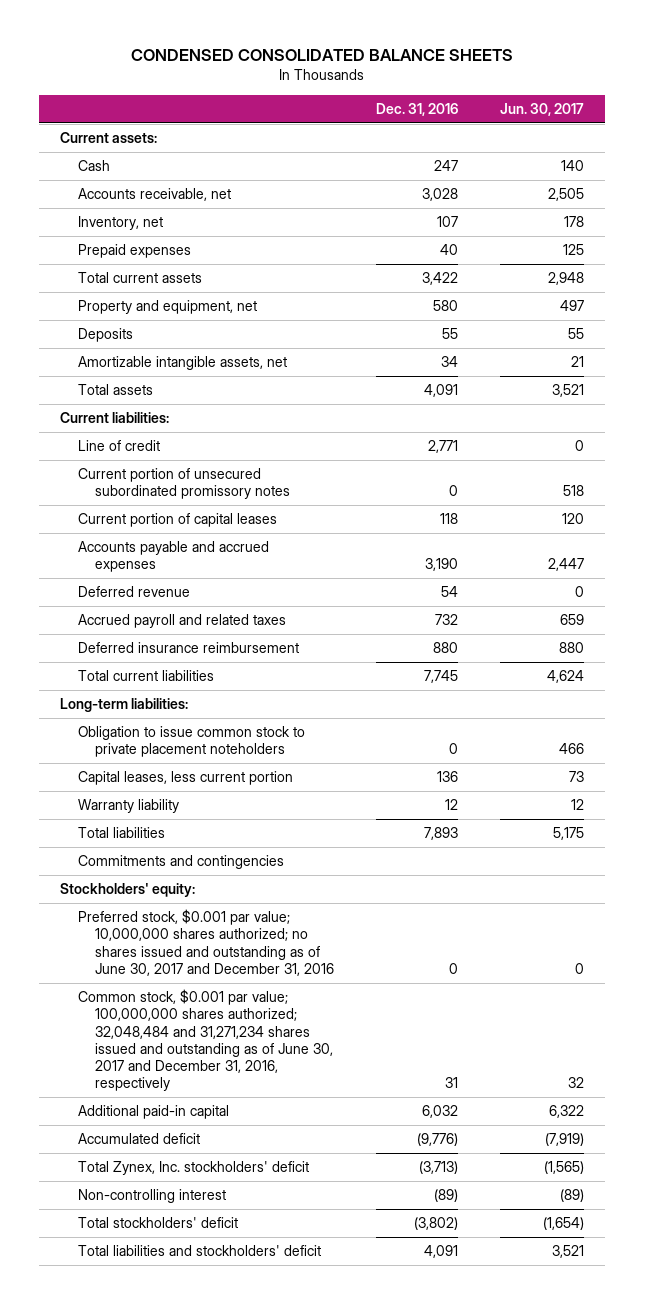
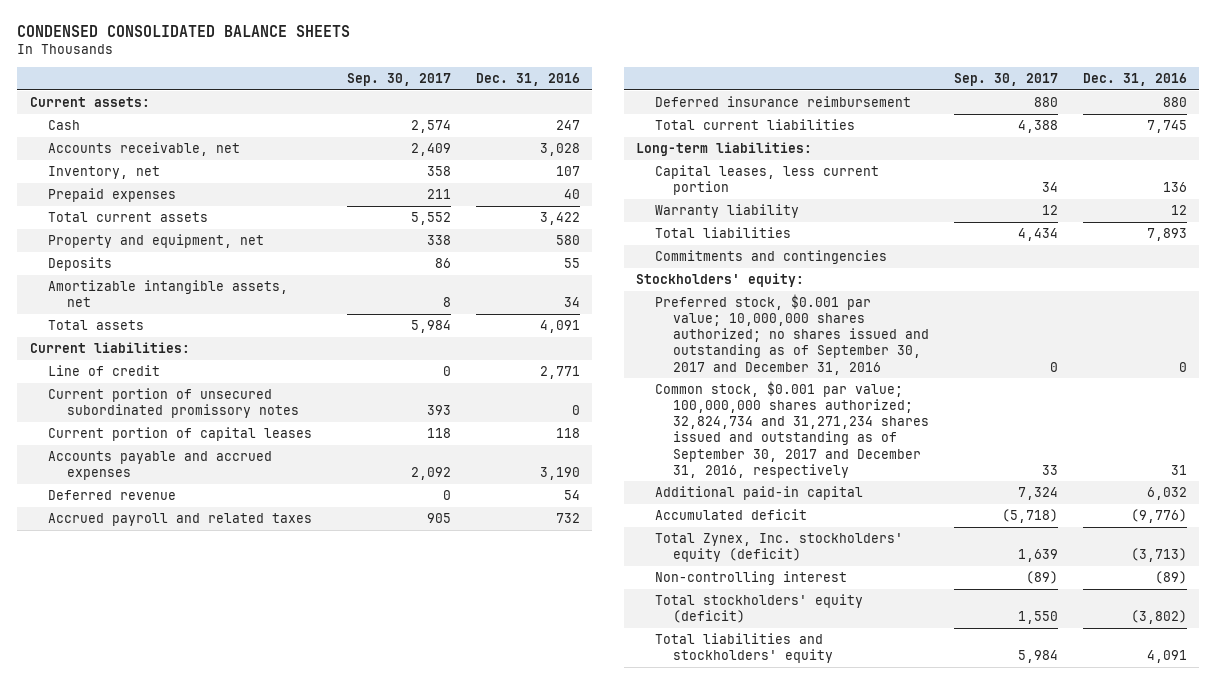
- | Dec. 31, 2016 | Jun. 30, 2017
+ | Sep. 30, 2017 | Dec. 31, 2016
- Obligation to issue common stock to private placement noteholders | 0 | 466
- Preferred stock, $0.001 par value; 10,000,000 shares authorized; no shares issued and outstanding as of June 30, 2017 and December 31, 2016 | 0 | 0
- Common stock, $0.001 par value; 100,000,000 shares authorized; 32,048,484 and 31,271,234 shares issued and outstanding as of June 30, 2017 and December 31, 2016, respectively | 31 | 32
+ Preferred stock, $0.001 par value; 10,000,000 shares authorized; no shares issued and outstanding as of September 30, 2017 and December 31, 2016 | 0 | 0
+ Common stock, $0.001 par value; 100,000,000 shares authorized; 32,824,734 and 31,271,234 shares issued and outstanding as of September 30, 2017 and December 31, 2016, respectively | 33 | 31
- Total Zynex, Inc. stockholders' deficit | (3,713) | (1,565)
+ Total Zynex, Inc. stockholders' equity (deficit) | 1,639 | (3,713)
- Total stockholders' deficit | (3,802) | (1,654)
- Total liabilities and stockholders' deficit | 4,091 | 3,521
+ Total stockholders' equity (deficit) | 1,550 | (3,802)
+ Total liabilities and stockholders' equity | 5,984 | 4,091

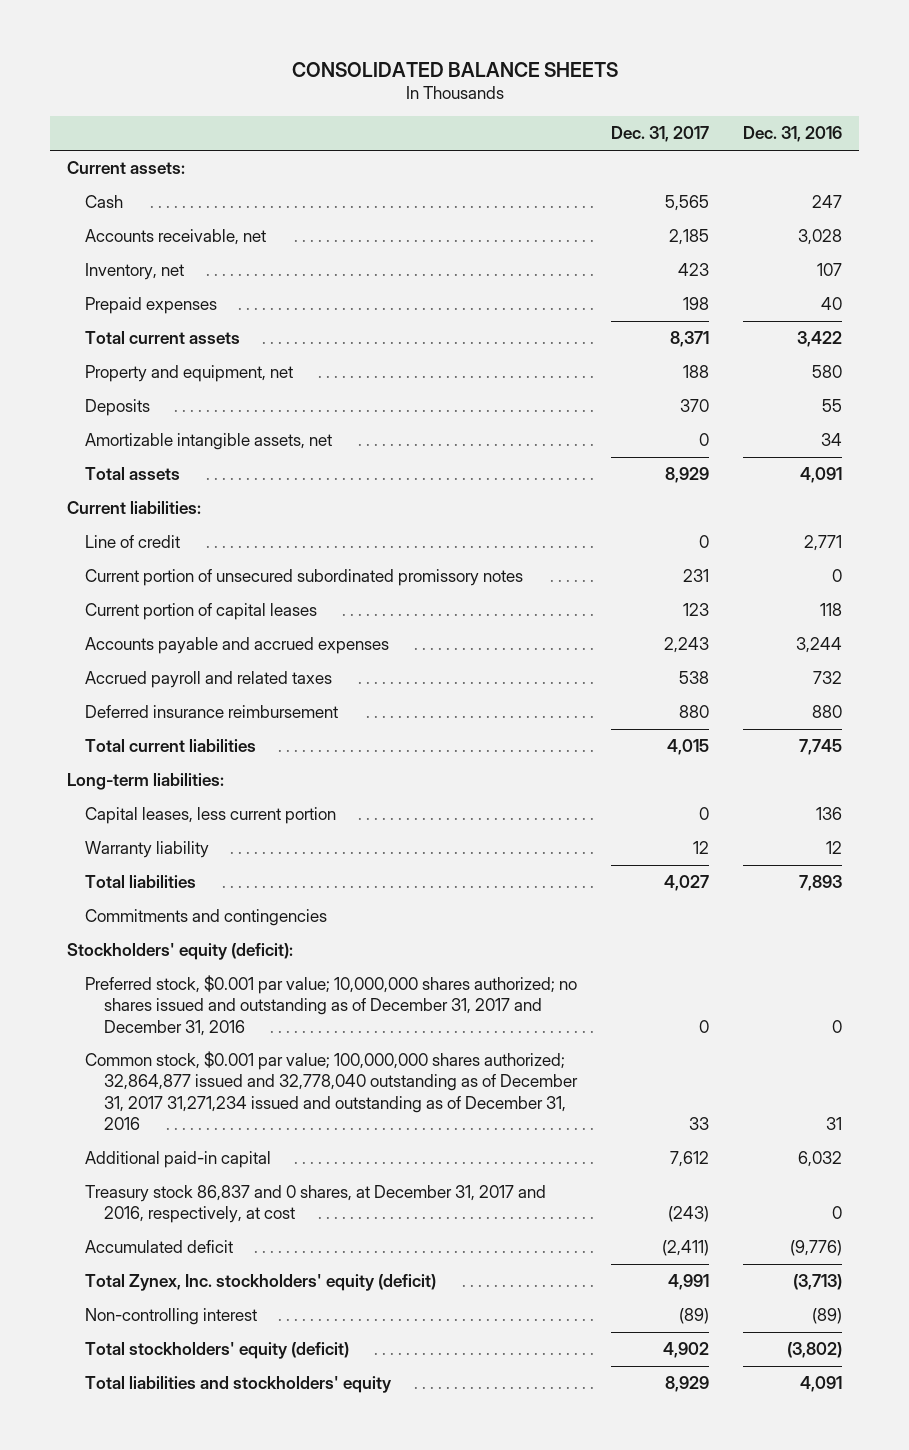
- CONDENSED CONSOLIDATED BALANCE SHEETS
+ CONSOLIDATED BALANCE SHEETS
- | Sep. 30, 2017 | Dec. 31, 2016
+ | Dec. 31, 2017 | Dec. 31, 2016
- Accounts payable and accrued expenses | 2,092 | 3,190
- Deferred revenue | 0 | 54
+ Accounts payable and accrued expenses | 2,243 | 3,244
- Stockholders' equity:
- Preferred stock, $0.001 par value; 10,000,000 shares authorized; no shares issued and outstanding as of September 30, 2017 and December 31, 2016 | 0 | 0
- Common stock, $0.001 par value; 100,000,000 shares authorized; 32,824,734 and 31,271,234 shares issued and outstanding as of September 30, 2017 and December 31, 2016, respectively | 33 | 31
+ Stockholders' equity (deficit):
+ Preferred stock, $0.001 par value; 10,000,000 shares authorized; no shares issued and outstanding as of December 31, 2017 and December 31, 2016 | 0 | 0
+ Common stock, $0.001 par value; 100,000,000 shares authorized; 32,864,877 issued and 32,778,040 outstanding as of December 31, 2017 31,271,234 issued and outstanding as of December 31, 2016 | 33 | 31
+ Treasury stock 86,837 and 0 shares, at December 31, 2017 and 2016, respectively, at cost | (243) | 0

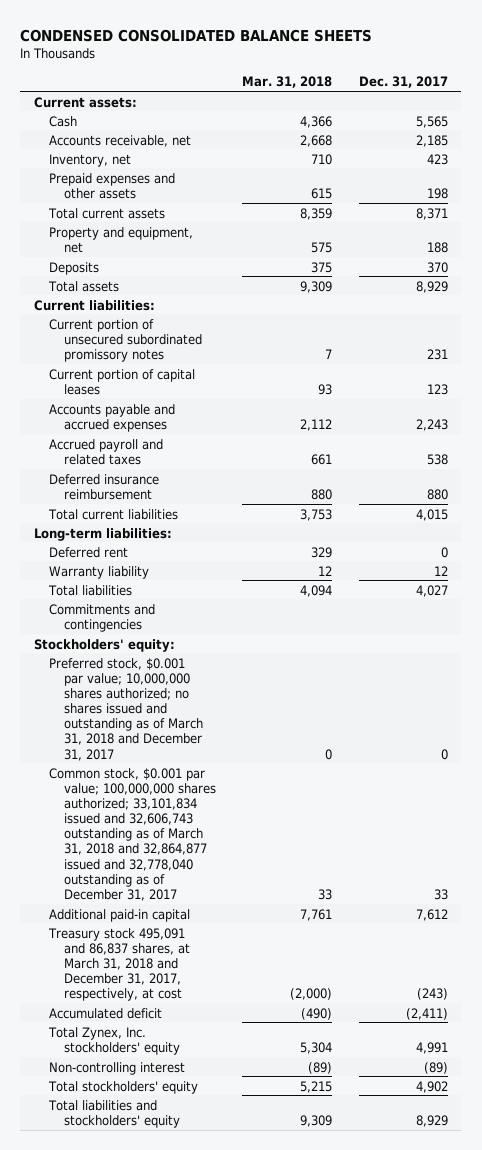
- CONSOLIDATED BALANCE SHEETS
+ CONDENSED CONSOLIDATED BALANCE SHEETS
- | Dec. 31, 2017 | Dec. 31, 2016
+ | Mar. 31, 2018 | Dec. 31, 2017
- Prepaid expenses | 198 | 40
+ Prepaid expenses and other assets | 615 | 198
- Amortizable intangible assets, net | 0 | 34
- Line of credit | 0 | 2,771
- Capital leases, less current portion | 0 | 136
+ Deferred rent | 329 | 0
- Stockholders' equity (deficit):
- Preferred stock, $0.001 par value; 10,000,000 shares authorized; no shares issued and outstanding as of December 31, 2017 and December 31, 2016 | 0 | 0
- Common stock, $0.001 par value; 100,000,000 shares authorized; 32,864,877 issued and 32,778,040 outstanding as of December 31, 2017 31,271,234 issued and outstanding as of December 31, 2016 | 33 | 31
+ Stockholders' equity:
+ Preferred stock, $0.001 par value; 10,000,000 shares authorized; no shares issued and outstanding as of March 31, 2018 and December 31, 2017 | 0 | 0
+ Common stock, $0.001 par value; 100,000,000 shares authorized; 33,101,834 issued and 32,606,743 outstanding as of March 31, 2018 and 32,864,877 issued and 32,778,040 outstanding as of December 31, 2017 | 33 | 33
- Treasury stock 86,837 and 0 shares, at December 31, 2017 and 2016, respectively, at cost | (243) | 0
+ Treasury stock 495,091 and 86,837 shares, at March 31, 2018 and December 31, 2017, respectively, at cost | (2,000) | (243)
- Total Zynex, Inc. stockholders' equity (deficit) | 4,991 | (3,713)
+ Total Zynex, Inc. stockholders' equity | 5,304 | 4,991
- Total stockholders' equity (deficit) | 4,902 | (3,802)
+ Total stockholders' equity | 5,215 | 4,902

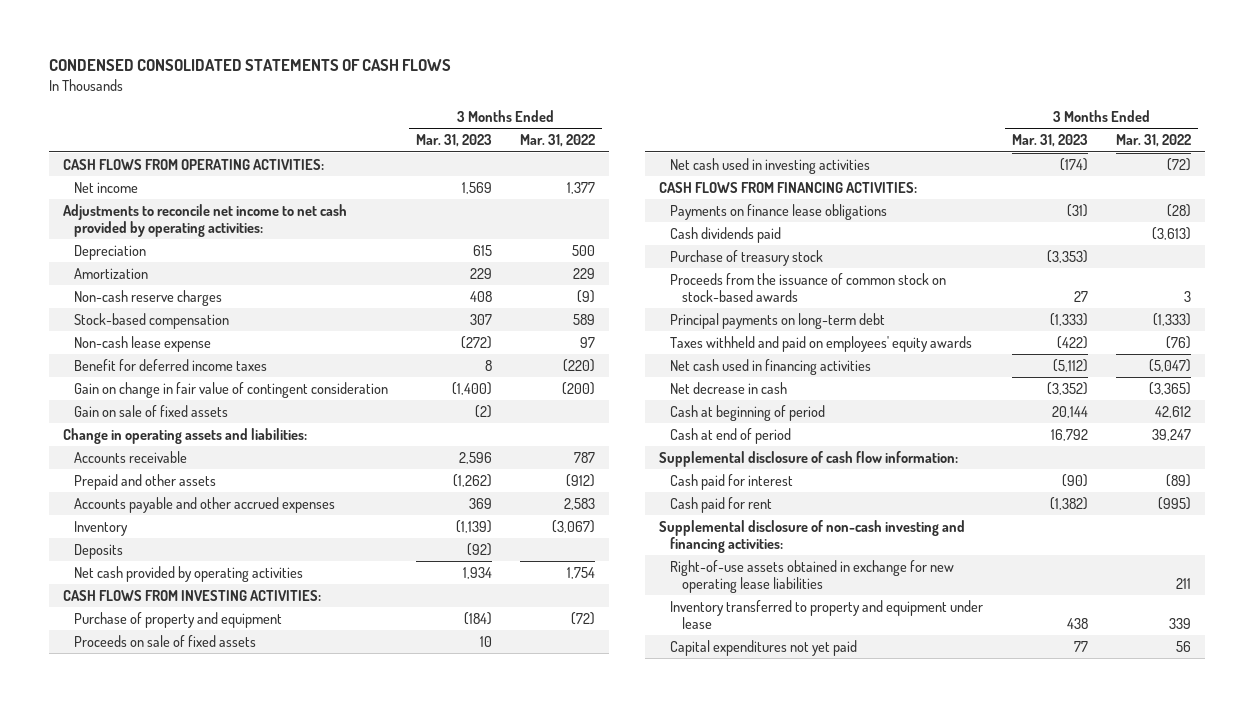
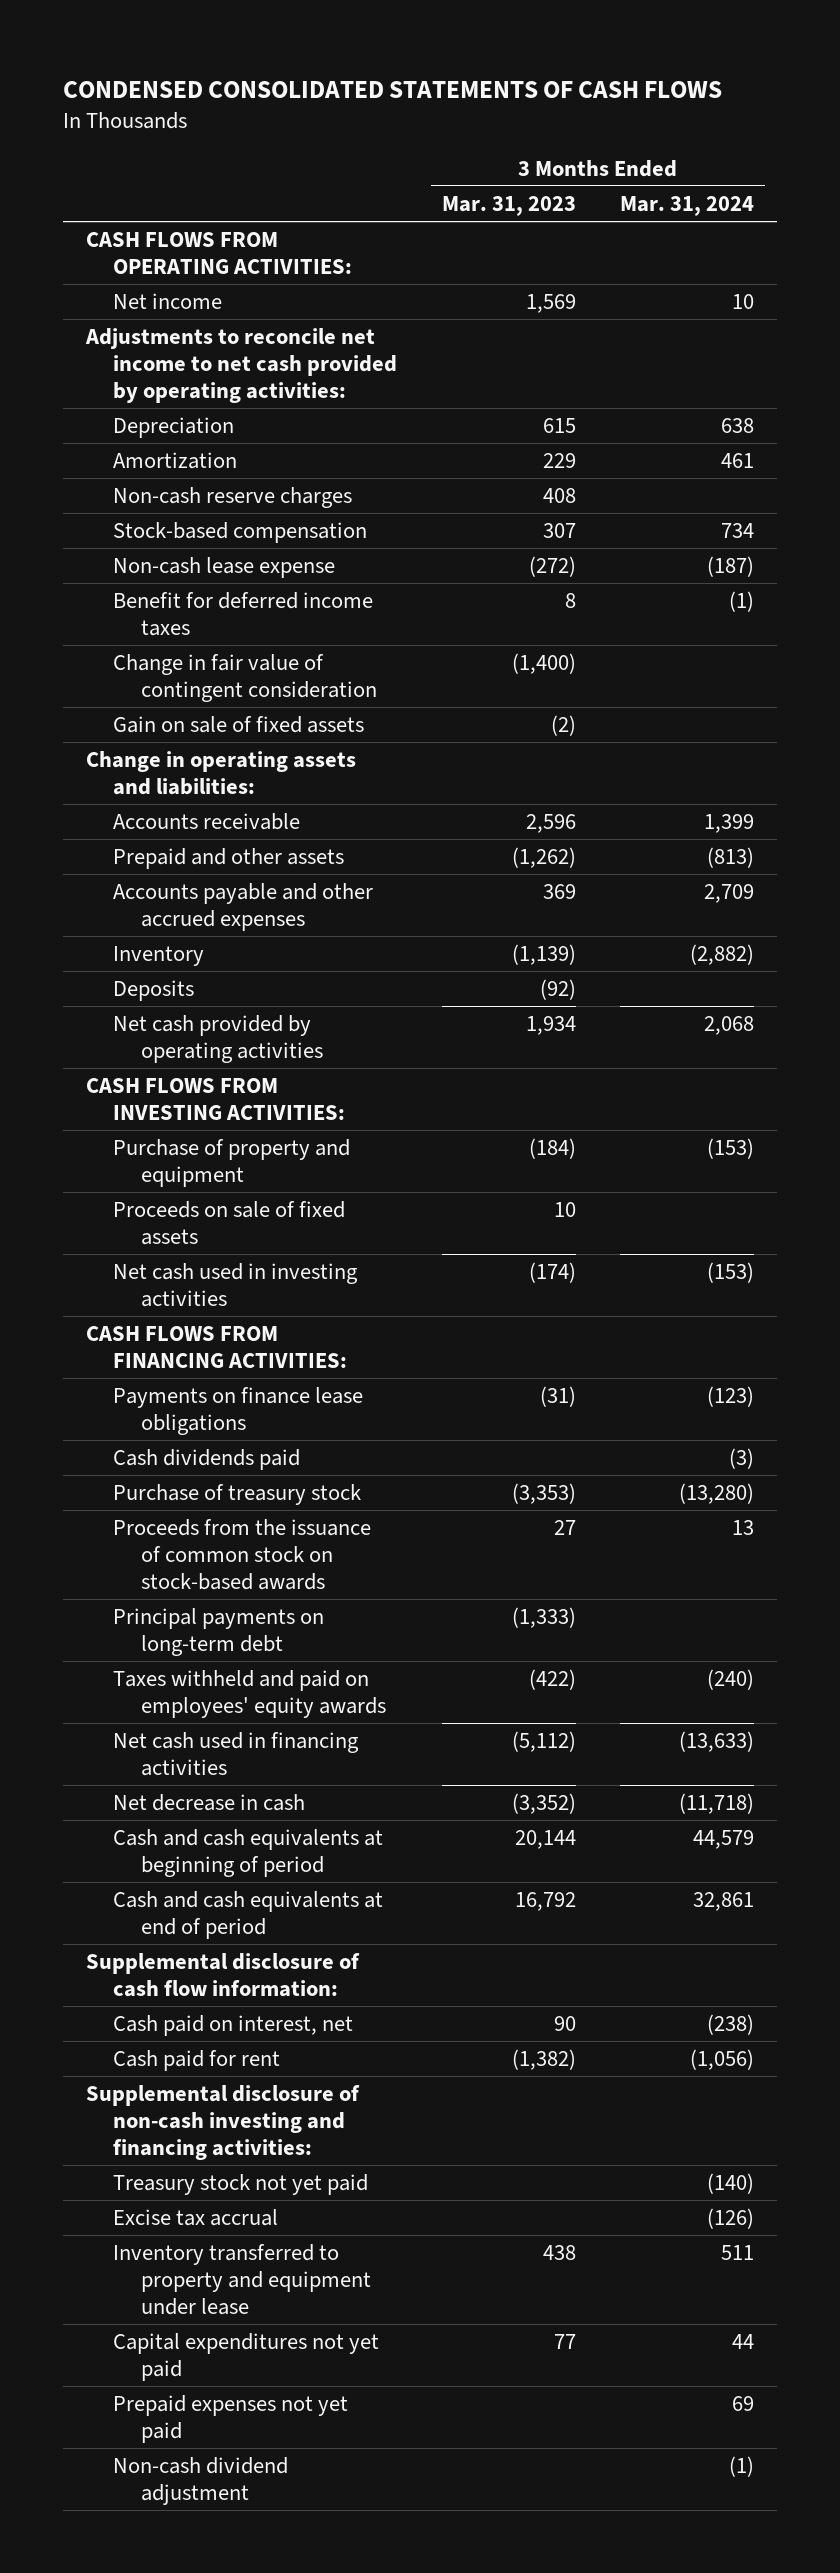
- | 3 Months Ended Mar. 31, 2023 | 3 Months Ended Mar. 31, 2022
+ | 3 Months Ended Mar. 31, 2023 | 3 Months Ended Mar. 31, 2024
- Gain on change in fair value of contingent consideration | (1,400) | (200)
+ Change in fair value of contingent consideration | (1,400) |
- Cash at beginning of period | 20,144 | 42,612
- Cash at end of period | 16,792 | 39,247
+ Cash and cash equivalents at beginning of period | 20,144 | 44,579
+ Cash and cash equivalents at end of period | 16,792 | 32,861
- Cash paid for interest | (90) | (89)
+ Cash paid on interest, net | 90 | (238)
- Right-of-use assets obtained in exchange for new operating lease liabilities | | 211
+ Treasury stock not yet paid | | (140)
+ Excise tax accrual | | (126)
+ Prepaid expenses not yet paid | | 69
+ Non-cash dividend adjustment | | (1)

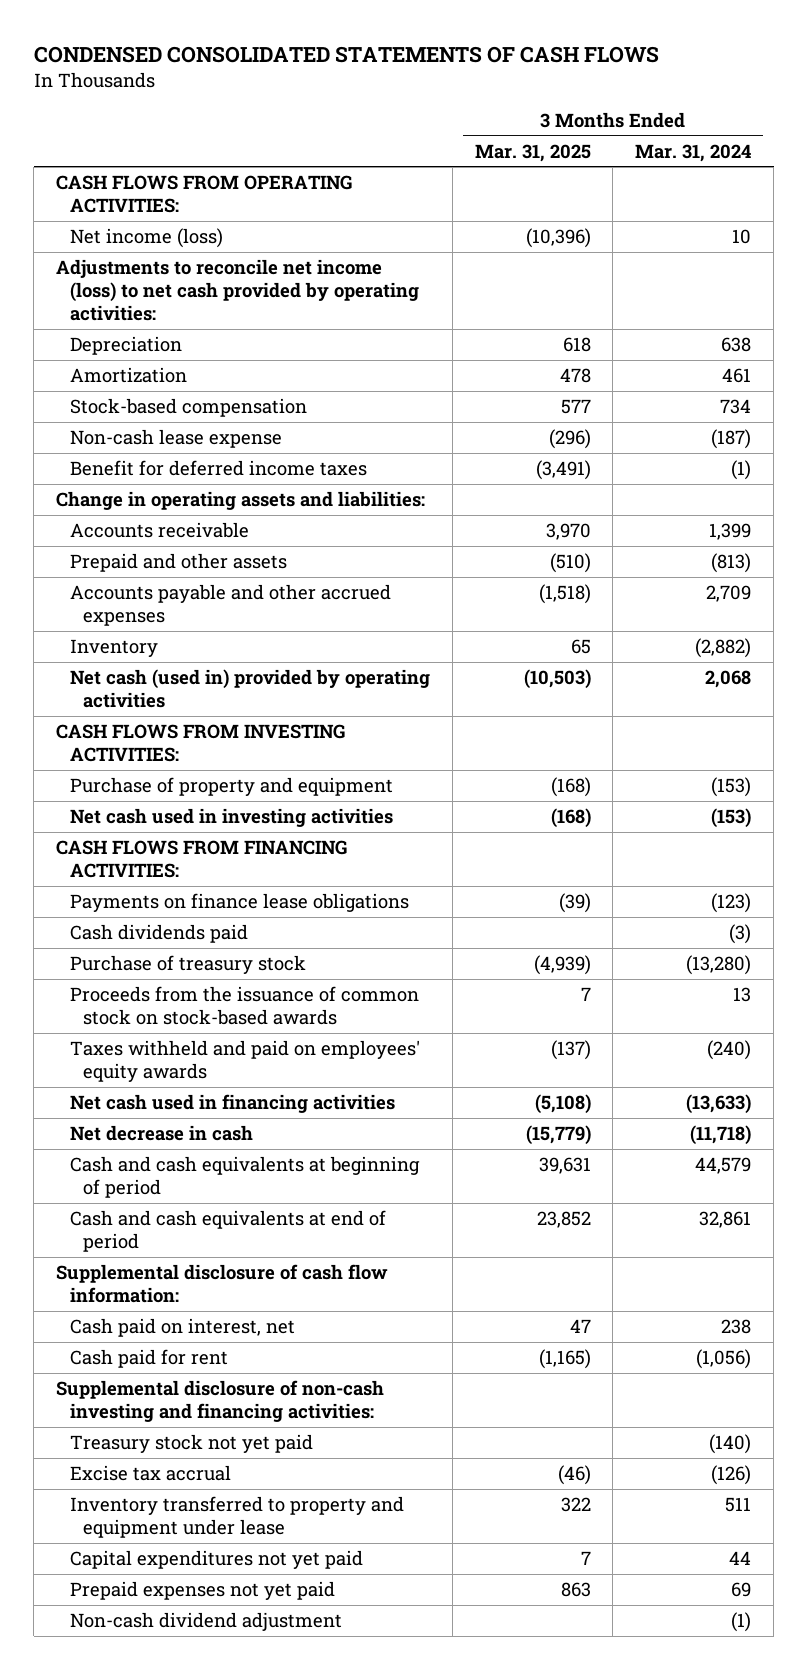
- | 3 Months Ended Mar. 31, 2023 | 3 Months Ended Mar. 31, 2024
+ | 3 Months Ended Mar. 31, 2025 | 3 Months Ended Mar. 31, 2024
- Net income | 1,569 | 10
- Adjustments to reconcile net income to net cash provided by operating activities:
+ Net income (loss) | (10,396) | 10
+ Adjustments to reconcile net income (loss) to net cash provided by operating activities:
- Non-cash reserve charges | 408 |
- Change in fair value of contingent consideration | (1,400) |
- Gain on sale of fixed assets | (2) |
- Deposits | (92) |
- Net cash provided by operating activities | 1,934 | 2,068
+ Net cash (used in) provided by operating activities | (10,503) | 2,068
- Proceeds on sale of fixed assets | 10 |
- Principal payments on long-term debt | (1,333) |
- Cash paid on interest, net | 90 | (238)
+ Cash paid on interest, net | 47 | 238

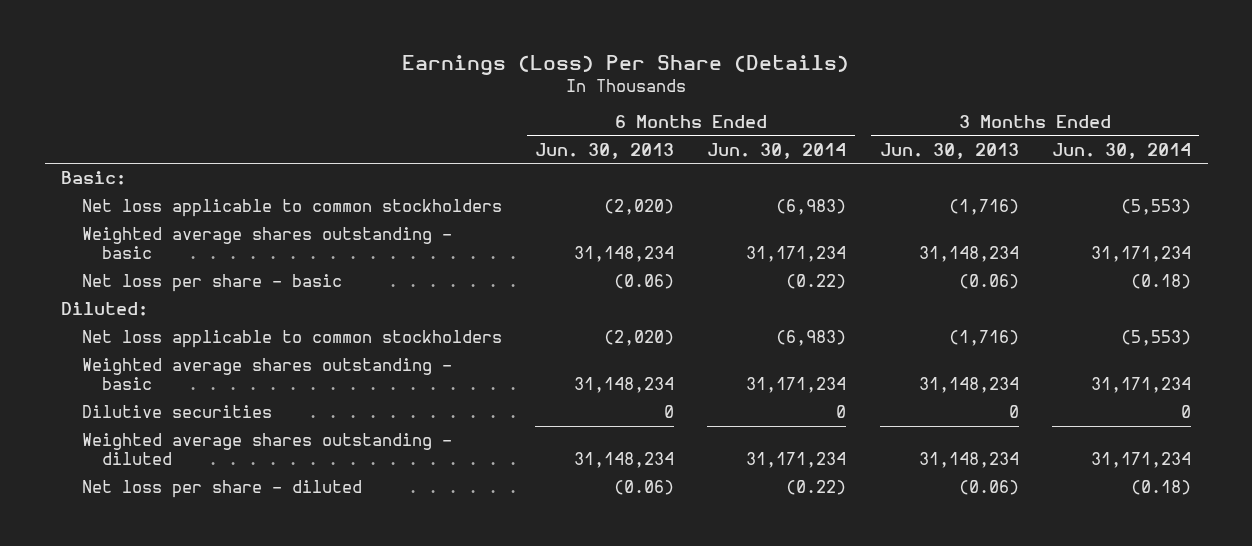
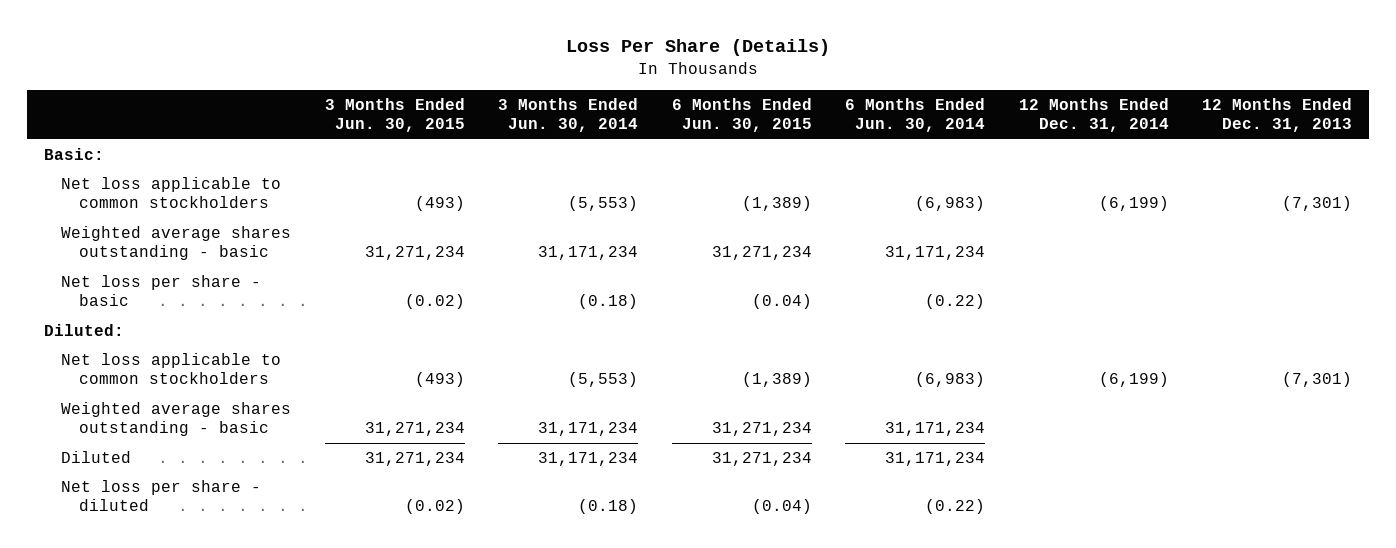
- Earnings (Loss) Per Share (Details)
+ Loss Per Share (Details)
- | 6 Months Ended Jun. 30, 2013 | 6 Months Ended Jun. 30, 2014 | 3 Months Ended Jun. 30, 2013 | 3 Months Ended Jun. 30, 2014
+ | 3 Months Ended Jun. 30, 2015 | 3 Months Ended Jun. 30, 2014 | 6 Months Ended Jun. 30, 2015 | 6 Months Ended Jun. 30, 2014 | 12 Months Ended Dec. 31, 2014 | 12 Months Ended Dec. 31, 2013
- Dilutive securities | 0 | 0 | 0 | 0
- Weighted average shares outstanding - diluted | 31,148,234 | 31,171,234 | 31,148,234 | 31,171,234
+ Diluted | 31,271,234 | 31,171,234 | 31,271,234 | 31,171,234 | |

